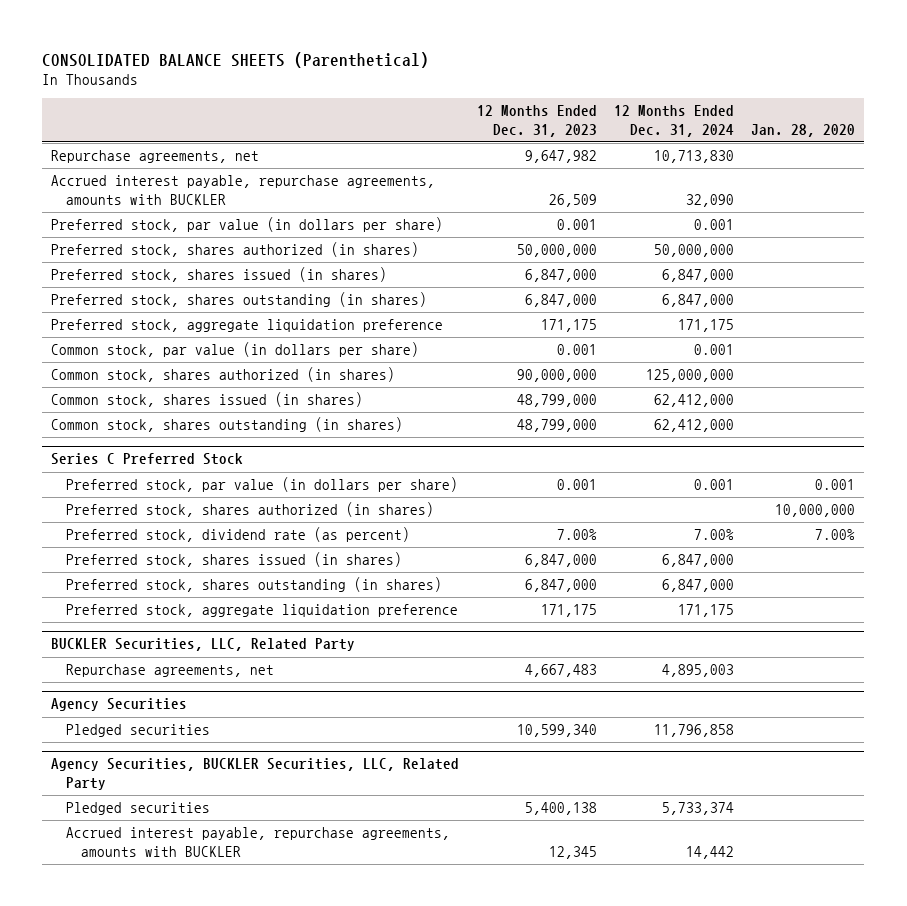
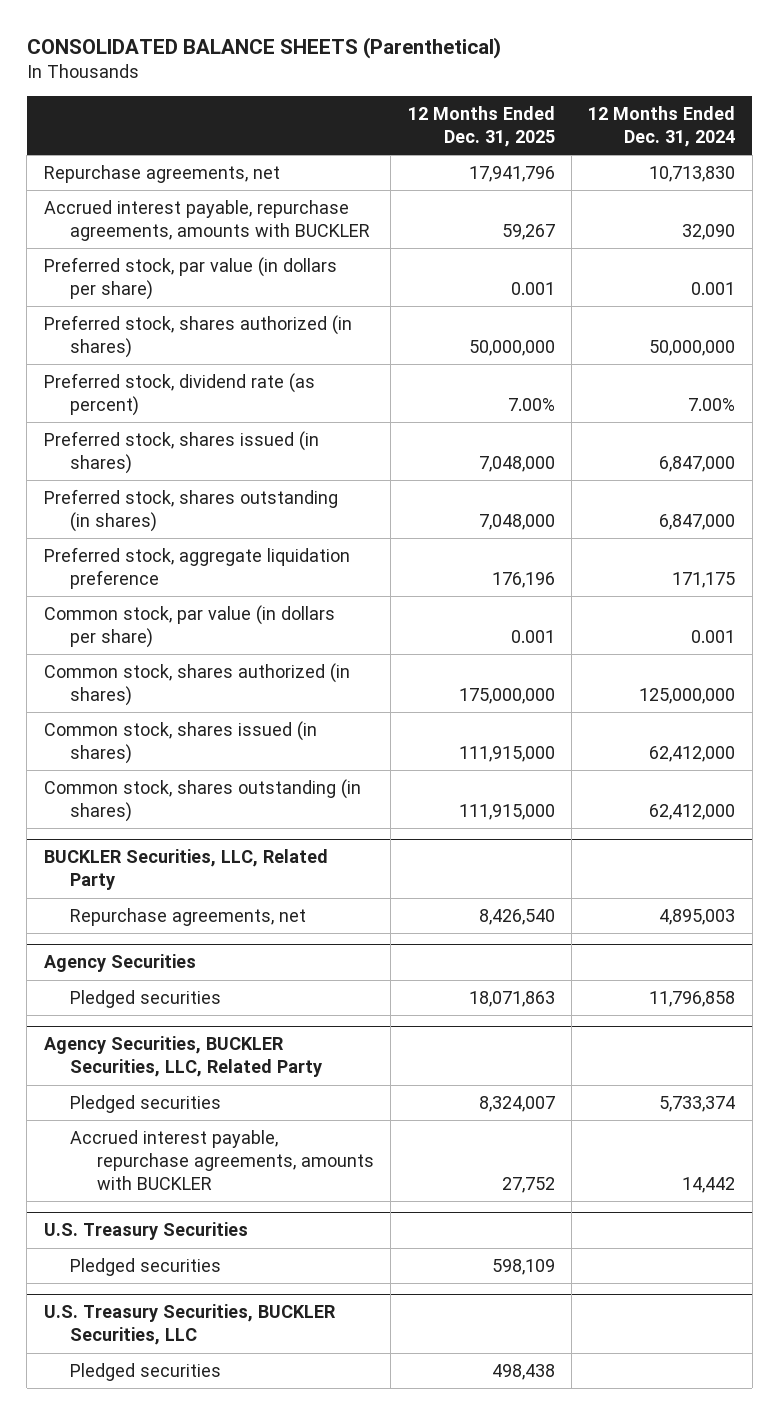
- | 12 Months Ended Dec. 31, 2023 | 12 Months Ended Dec. 31, 2024 | Jan. 28, 2020
+ | 12 Months Ended Dec. 31, 2025 | 12 Months Ended Dec. 31, 2024
+ Preferred stock, dividend rate (as percent) | 7.00% | 7.00%
- Series C Preferred Stock
- Preferred stock, par value (in dollars per share) | 0.001 | 0.001 | 0.001
- Preferred stock, shares authorized (in shares) | | | 10,000,000
- Preferred stock, dividend rate (as percent) | 7.00% | 7.00% | 7.00%
- Preferred stock, shares issued (in shares) | 6,847,000 | 6,847,000 |
- Preferred stock, shares outstanding (in shares) | 6,847,000 | 6,847,000 |
- Preferred stock, aggregate liquidation preference | 171,175 | 171,175 |
+ U.S. Treasury Securities
+ Pledged securities | 598,109 |
+ U.S. Treasury Securities, BUCKLER Securities, LLC
+ Pledged securities | 498,438 |

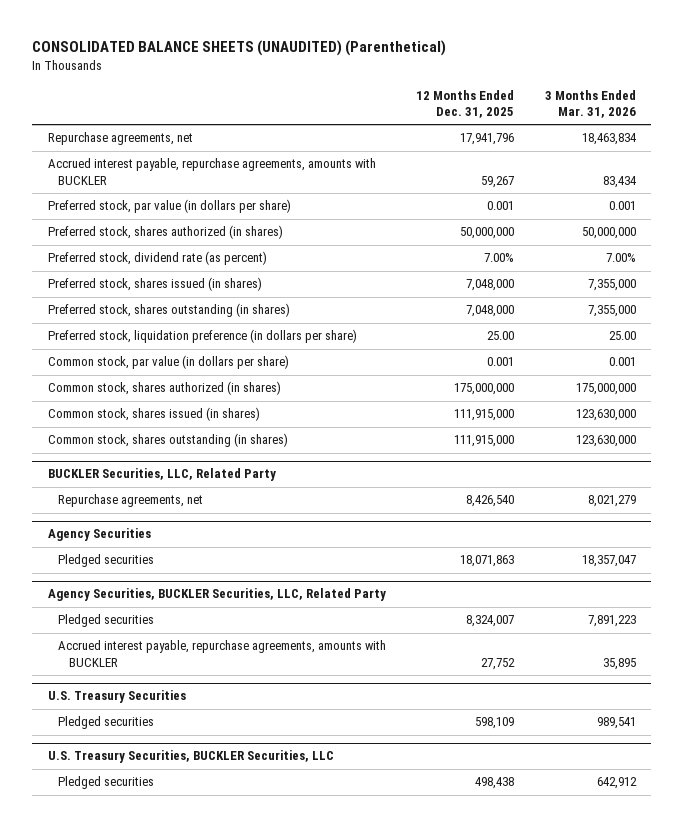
- CONSOLIDATED BALANCE SHEETS (Parenthetical)
+ CONSOLIDATED BALANCE SHEETS (UNAUDITED) (Parenthetical)
- | 12 Months Ended Dec. 31, 2025 | 12 Months Ended Dec. 31, 2024
+ | 12 Months Ended Dec. 31, 2025 | 3 Months Ended Mar. 31, 2026
- Preferred stock, aggregate liquidation preference | 176,196 | 171,175
+ Preferred stock, liquidation preference (in dollars per share) | 25.00 | 25.00

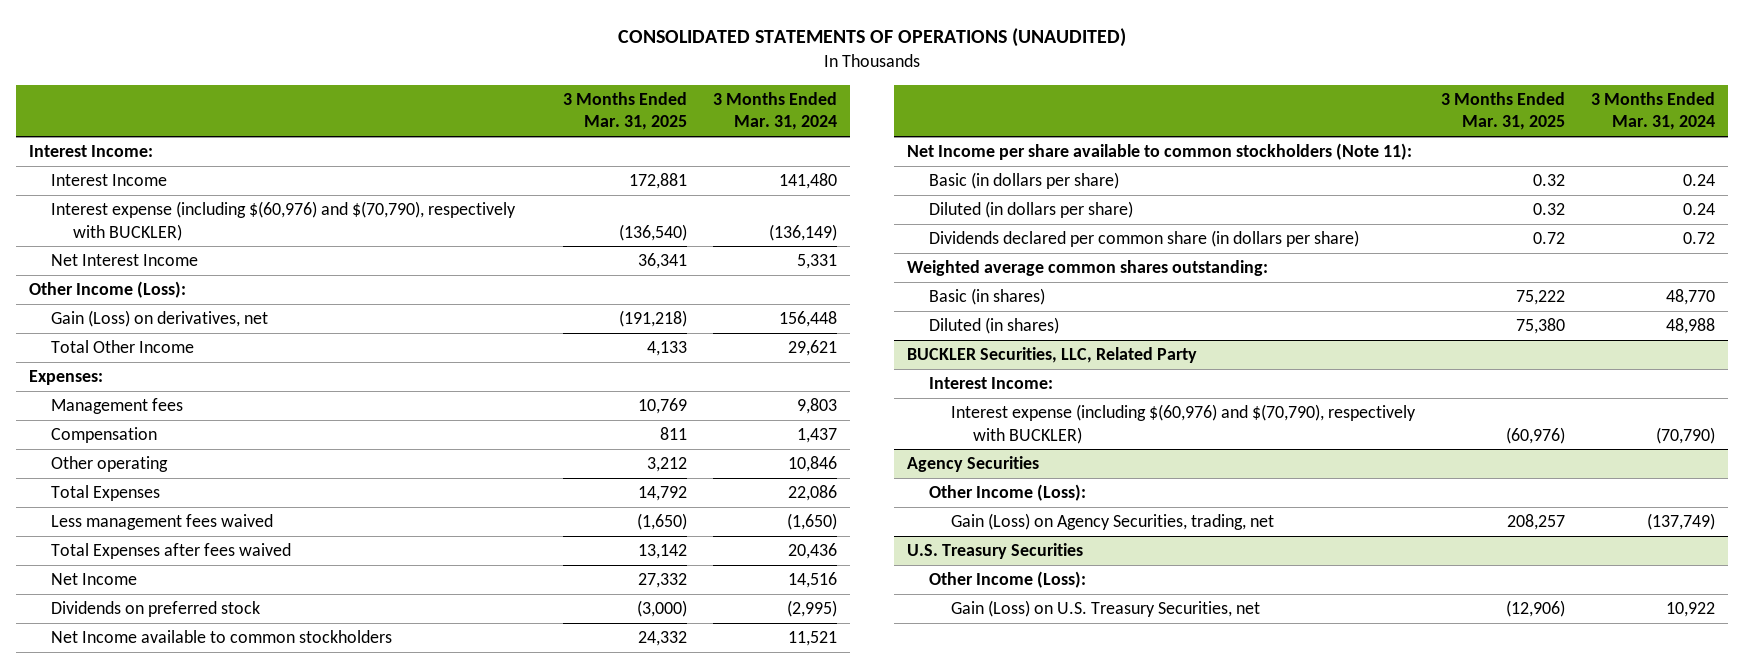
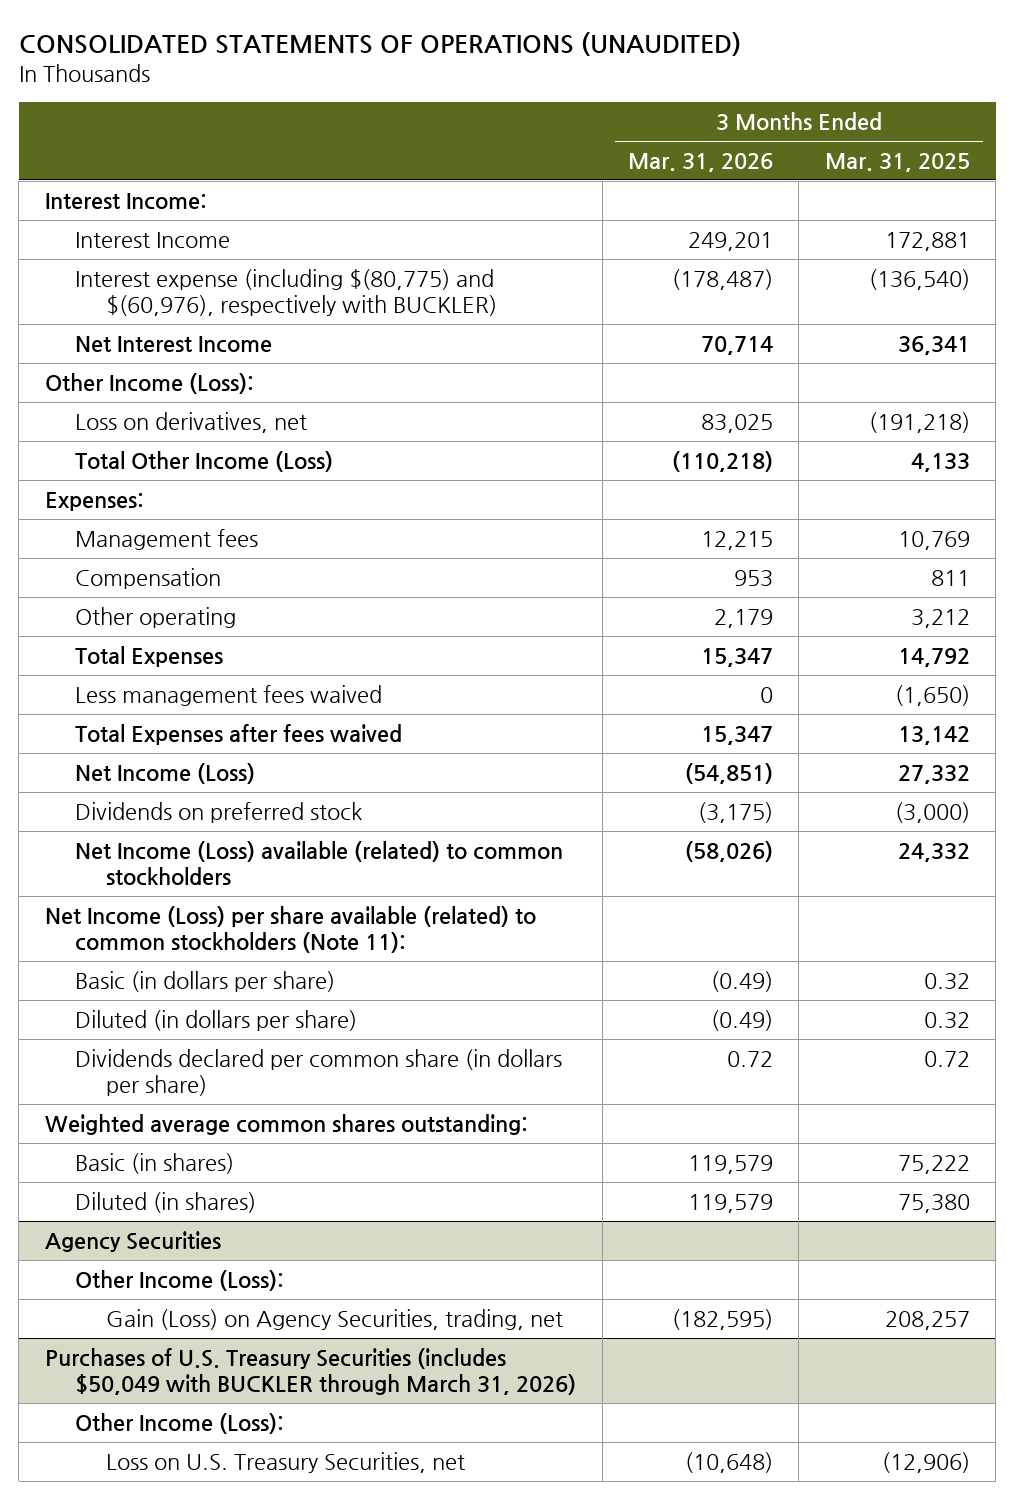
- | 3 Months Ended Mar. 31, 2025 | 3 Months Ended Mar. 31, 2024
+ | 3 Months Ended Mar. 31, 2026 | 3 Months Ended Mar. 31, 2025
- Interest expense (including $(60,976) and $(70,790), respectively with BUCKLER) | (136,540) | (136,149)
+ Interest expense (including $(80,775) and $(60,976), respectively with BUCKLER) | (178,487) | (136,540)
- Gain (Loss) on derivatives, net | (191,218) | 156,448
- Total Other Income | 4,133 | 29,621
+ Loss on derivatives, net | 83,025 | (191,218)
+ Total Other Income (Loss) | (110,218) | 4,133
- Net Income | 27,332 | 14,516
+ Net Income (Loss) | (54,851) | 27,332
- Net Income available to common stockholders | 24,332 | 11,521
- Net Income per share available to common stockholders (Note 11):
+ Net Income (Loss) available (related) to common stockholders | (58,026) | 24,332
+ Net Income (Loss) per share available (related) to common stockholders (Note 11):
- BUCKLER Securities, LLC, Related Party
- Interest Income:
- Interest expense (including $(60,976) and $(70,790), respectively with BUCKLER) | (60,976) | (70,790)
- U.S. Treasury Securities
+ Purchases of U.S. Treasury Securities (includes $50,049 with BUCKLER through March 31, 2026)
- Gain (Loss) on U.S. Treasury Securities, net | (12,906) | 10,922
+ Loss on U.S. Treasury Securities, net | (10,648) | (12,906)

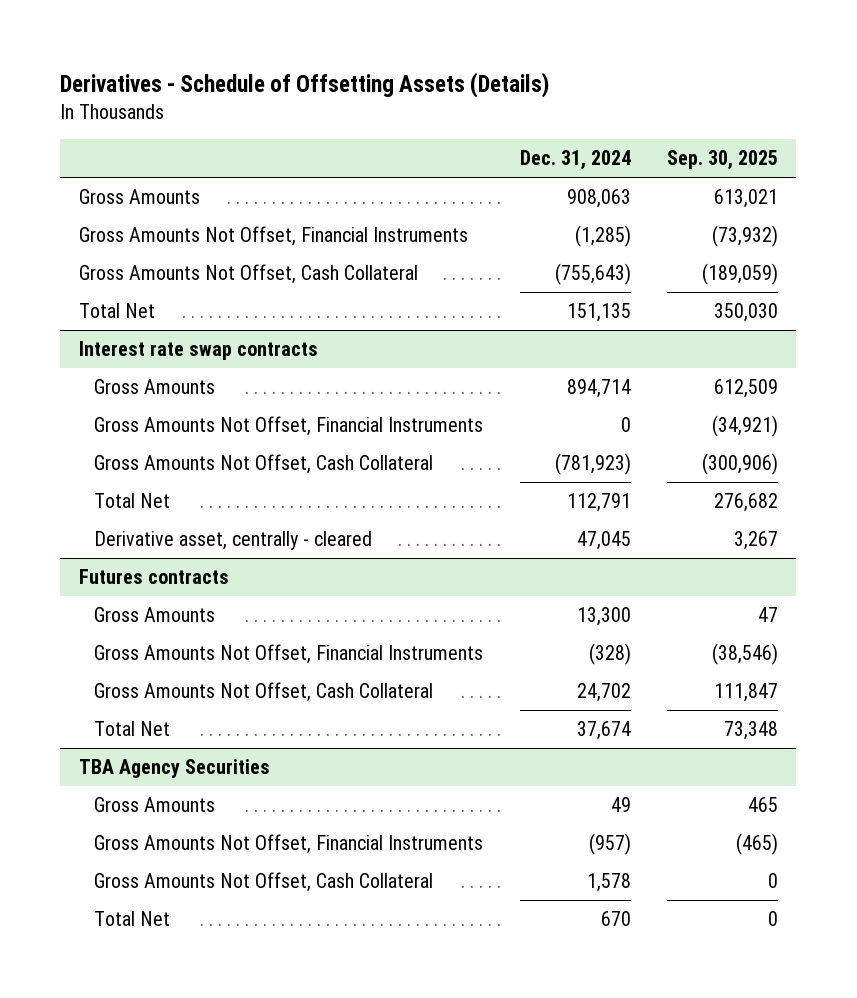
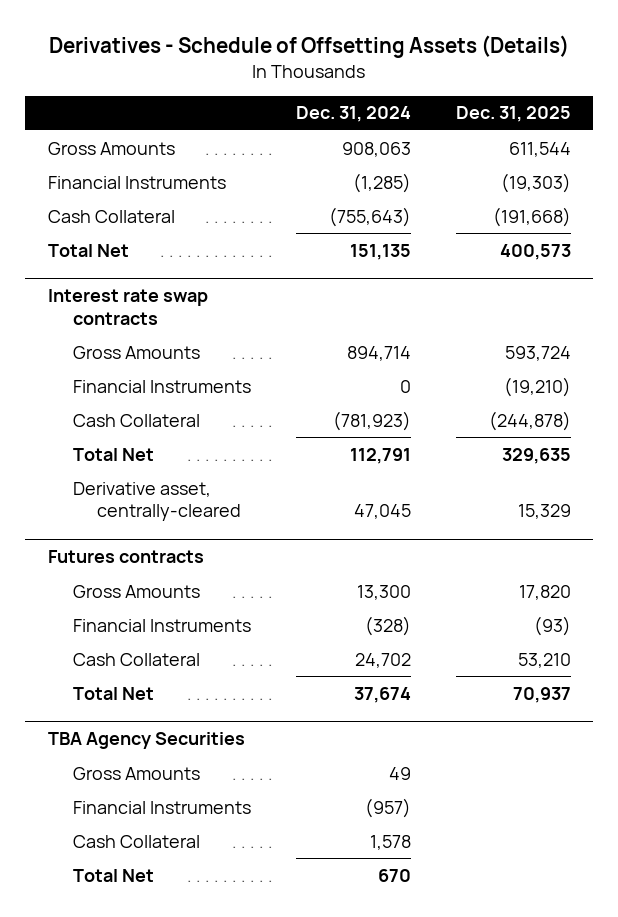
- | Dec. 31, 2024 | Sep. 30, 2025
+ | Dec. 31, 2024 | Dec. 31, 2025
- Gross Amounts Not Offset, Financial Instruments | (1,285) | (73,932)
- Gross Amounts Not Offset, Cash Collateral | (755,643) | (189,059)
+ Financial Instruments | (1,285) | (19,303)
+ Cash Collateral | (755,643) | (191,668)
@ Interest rate swap contracts
- Gross Amounts Not Offset, Financial Instruments | 0 | (34,921)
- Gross Amounts Not Offset, Cash Collateral | (781,923) | (300,906)
+ Financial Instruments | 0 | (19,210)
+ Cash Collateral | (781,923) | (244,878)
- Derivative asset, centrally - cleared | 47,045 | 3,267
+ Derivative asset, centrally-cleared | 47,045 | 15,329
@ Futures contracts
- Gross Amounts Not Offset, Financial Instruments | (328) | (38,546)
- Gross Amounts Not Offset, Cash Collateral | 24,702 | 111,847
+ Financial Instruments | (328) | (93)
+ Cash Collateral | 24,702 | 53,210
@ TBA Agency Securities
- Gross Amounts Not Offset, Financial Instruments | (957) | (465)
- Gross Amounts Not Offset, Cash Collateral | 1,578 | 0
+ Financial Instruments | (957) |
+ Cash Collateral | 1,578 |

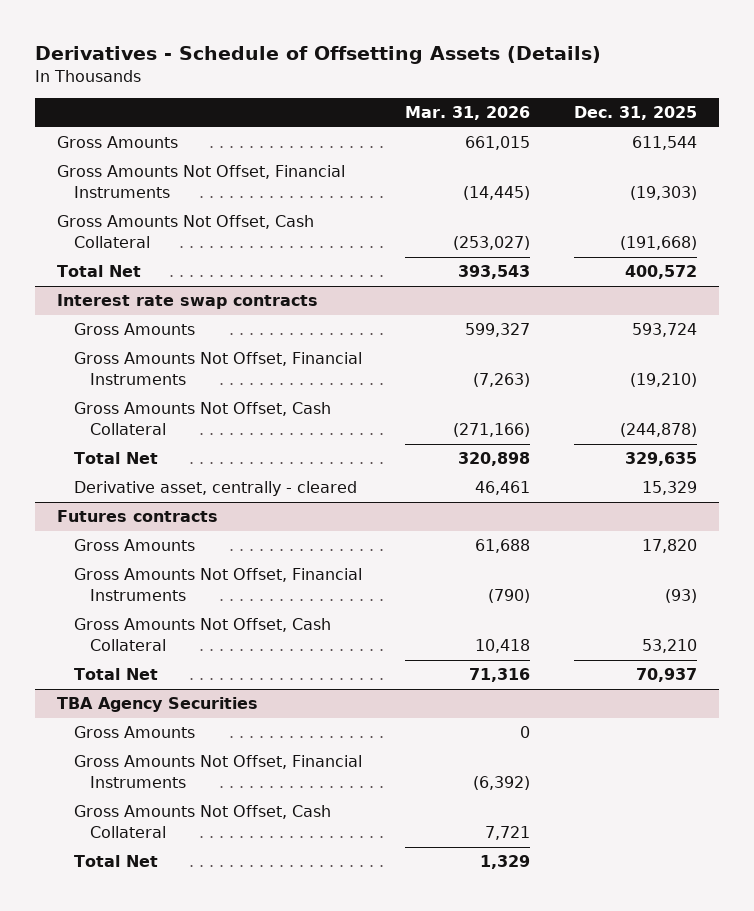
- | Dec. 31, 2024 | Dec. 31, 2025
+ | Mar. 31, 2026 | Dec. 31, 2025
- Financial Instruments | (1,285) | (19,303)
- Cash Collateral | (755,643) | (191,668)
- Total Net | 151,135 | 400,573
+ Gross Amounts Not Offset, Financial Instruments | (14,445) | (19,303)
+ Gross Amounts Not Offset, Cash Collateral | (253,027) | (191,668)
+ Total Net | 393,543 | 400,572
@ Interest rate swap contracts
- Financial Instruments | 0 | (19,210)
- Cash Collateral | (781,923) | (244,878)
+ Gross Amounts Not Offset, Financial Instruments | (7,263) | (19,210)
+ Gross Amounts Not Offset, Cash Collateral | (271,166) | (244,878)
- Derivative asset, centrally-cleared | 47,045 | 15,329
+ Derivative asset, centrally - cleared | 46,461 | 15,329
@ Futures contracts
- Financial Instruments | (328) | (93)
- Cash Collateral | 24,702 | 53,210
+ Gross Amounts Not Offset, Financial Instruments | (790) | (93)
+ Gross Amounts Not Offset, Cash Collateral | 10,418 | 53,210
@ TBA Agency Securities
- Financial Instruments | (957) |
- Cash Collateral | 1,578 |
+ Gross Amounts Not Offset, Financial Instruments | (6,392) |
+ Gross Amounts Not Offset, Cash Collateral | 7,721 |

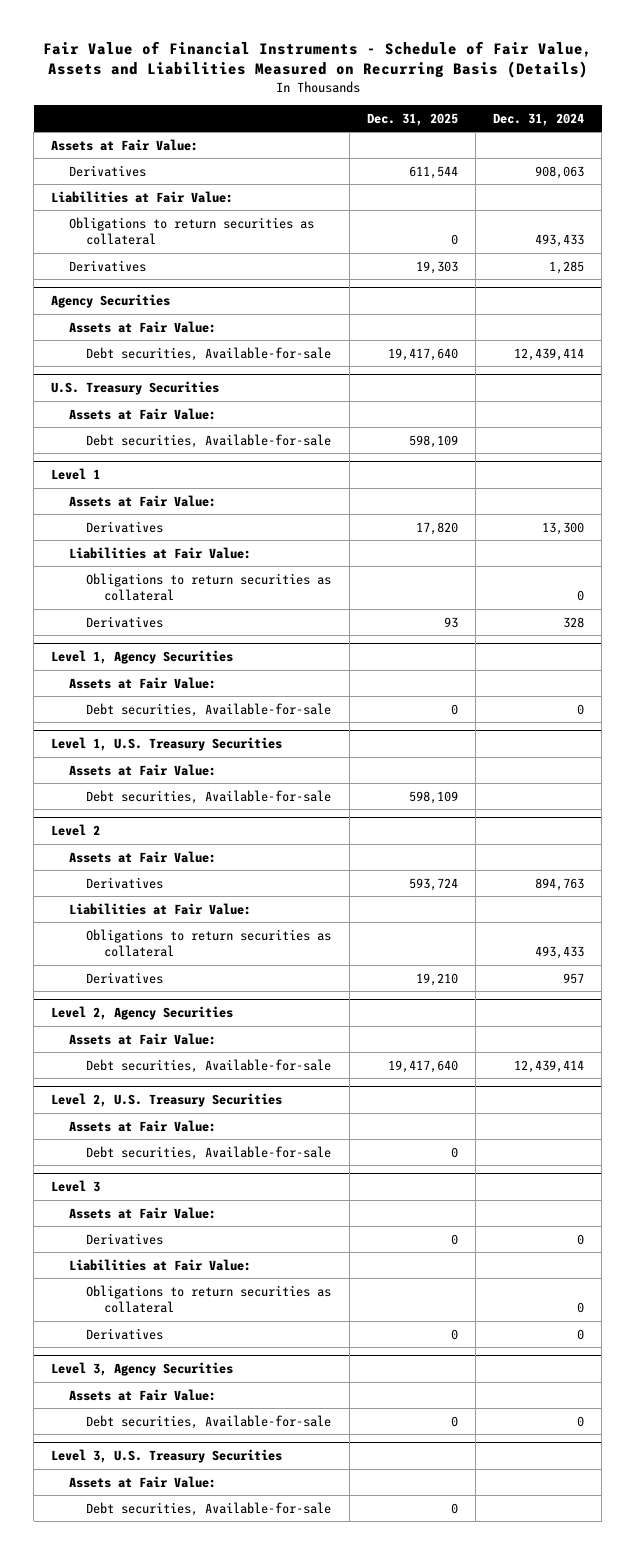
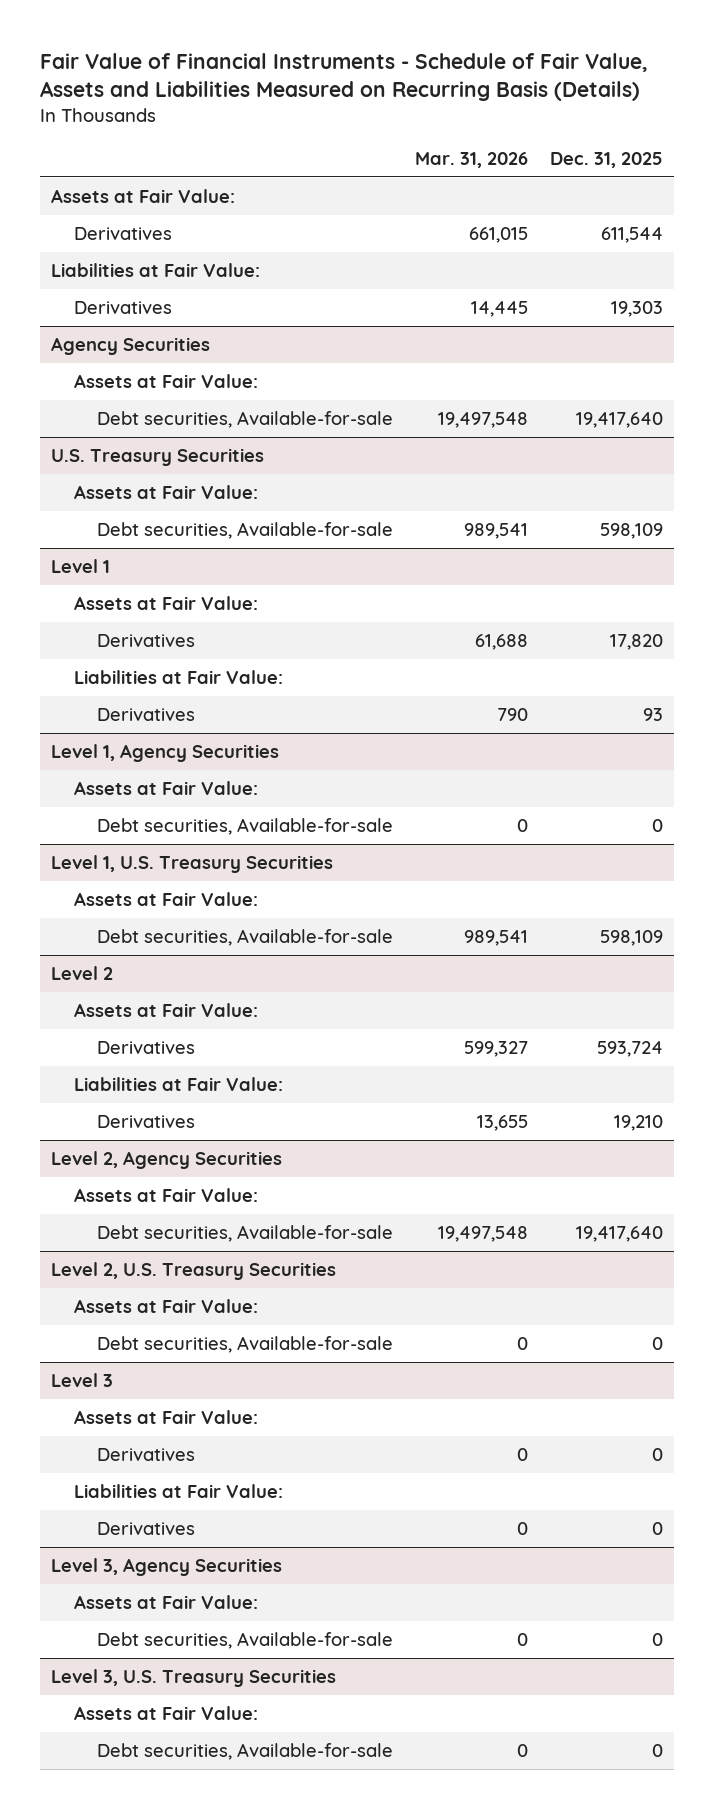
- | Dec. 31, 2025 | Dec. 31, 2024
+ | Mar. 31, 2026 | Dec. 31, 2025
- Obligations to return securities as collateral | 0 | 493,433
@ Level 1
- Obligations to return securities as collateral | | 0
@ Level 2
- Obligations to return securities as collateral | | 493,433
@ Level 3
- Obligations to return securities as collateral | | 0

